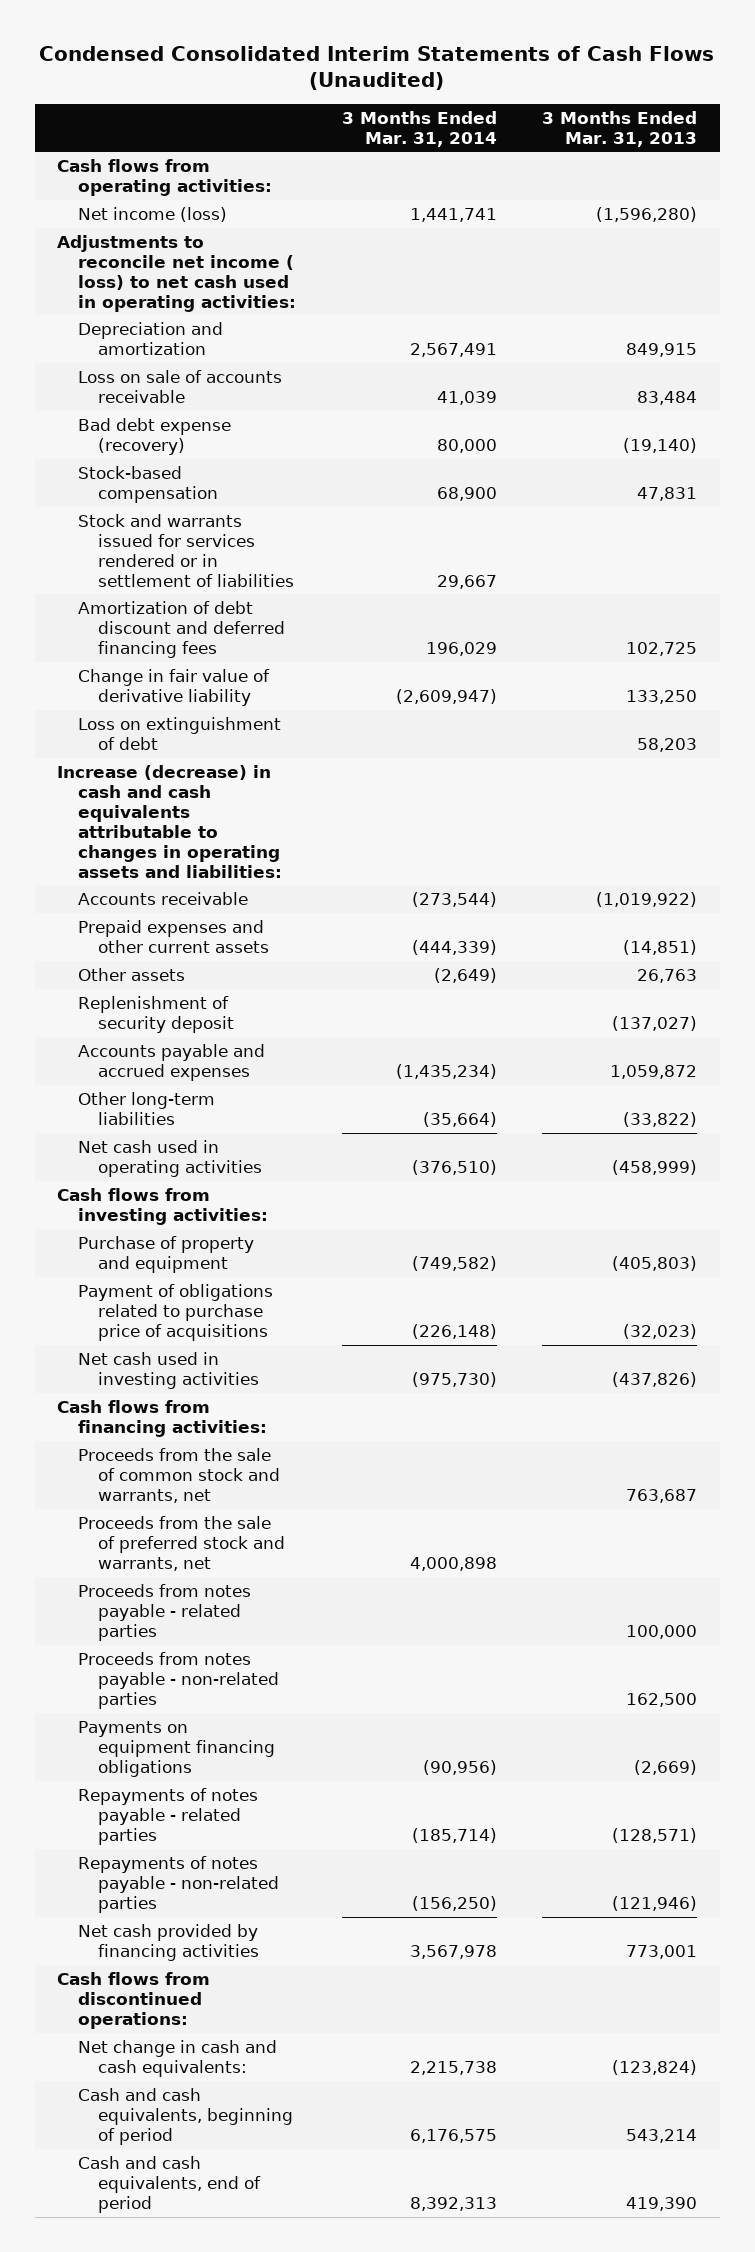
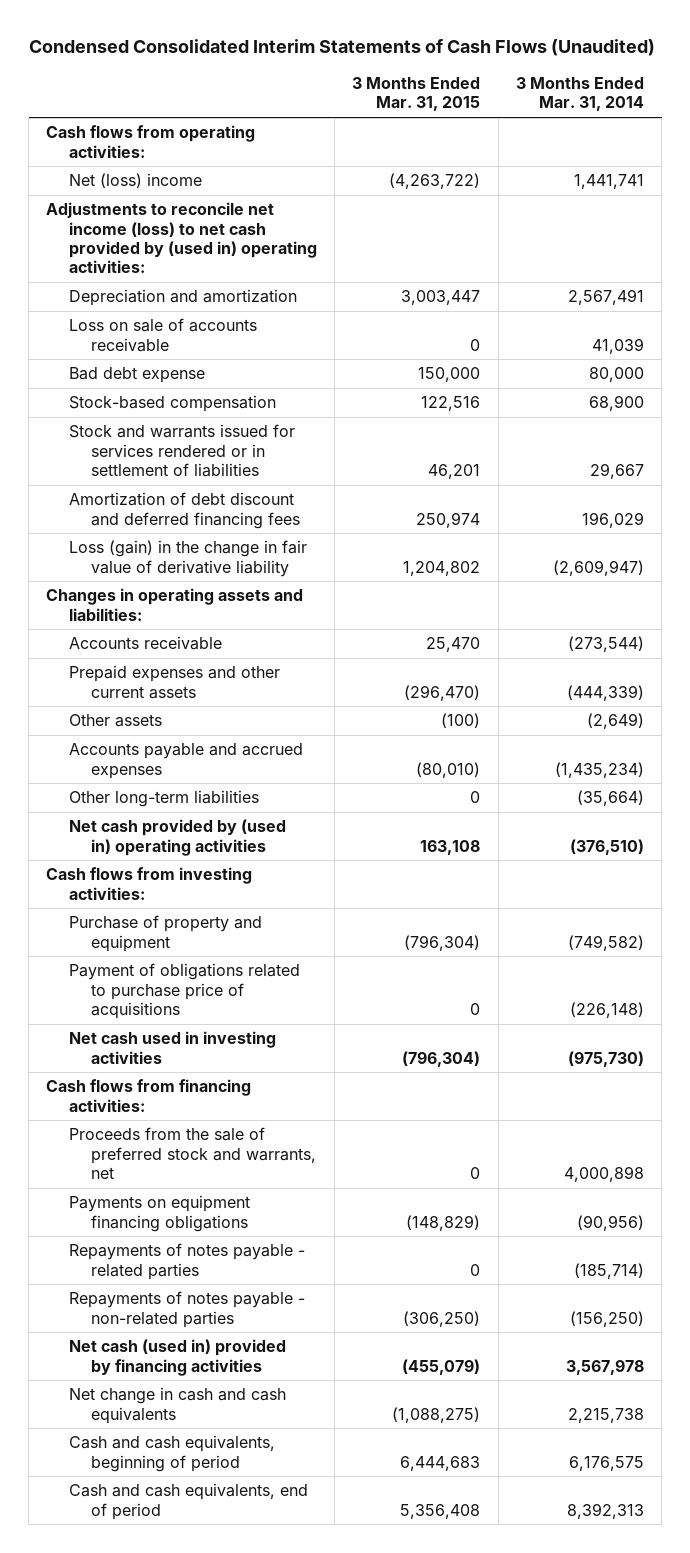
- | 3 Months Ended Mar. 31, 2014 | 3 Months Ended Mar. 31, 2013
+ | 3 Months Ended Mar. 31, 2015 | 3 Months Ended Mar. 31, 2014
- Net income (loss) | 1,441,741 | (1,596,280)
- Adjustments to reconcile net income ( loss) to net cash used in operating activities:
+ Net (loss) income | (4,263,722) | 1,441,741
+ Adjustments to reconcile net income (loss) to net cash provided by (used in) operating activities:
- Bad debt expense (recovery) | 80,000 | (19,140)
+ Bad debt expense | 150,000 | 80,000
- Change in fair value of derivative liability | (2,609,947) | 133,250
- Loss on extinguishment of debt | | 58,203
- Increase (decrease) in cash and cash equivalents attributable to changes in operating assets and liabilities:
+ Loss (gain) in the change in fair value of derivative liability | 1,204,802 | (2,609,947)
+ Changes in operating assets and liabilities:
- Replenishment of security deposit | | (137,027)
- Net cash used in operating activities | (376,510) | (458,999)
+ Net cash provided by (used in) operating activities | 163,108 | (376,510)
- Proceeds from the sale of common stock and warrants, net | | 763,687
- Proceeds from notes payable - related parties | | 100,000
- Proceeds from notes payable - non-related parties | | 162,500
- Net cash provided by financing activities | 3,567,978 | 773,001
- Cash flows from discontinued operations:
- Net change in cash and cash equivalents: | 2,215,738 | (123,824)
+ Net cash (used in) provided by financing activities | (455,079) | 3,567,978
+ Net change in cash and cash equivalents | (1,088,275) | 2,215,738

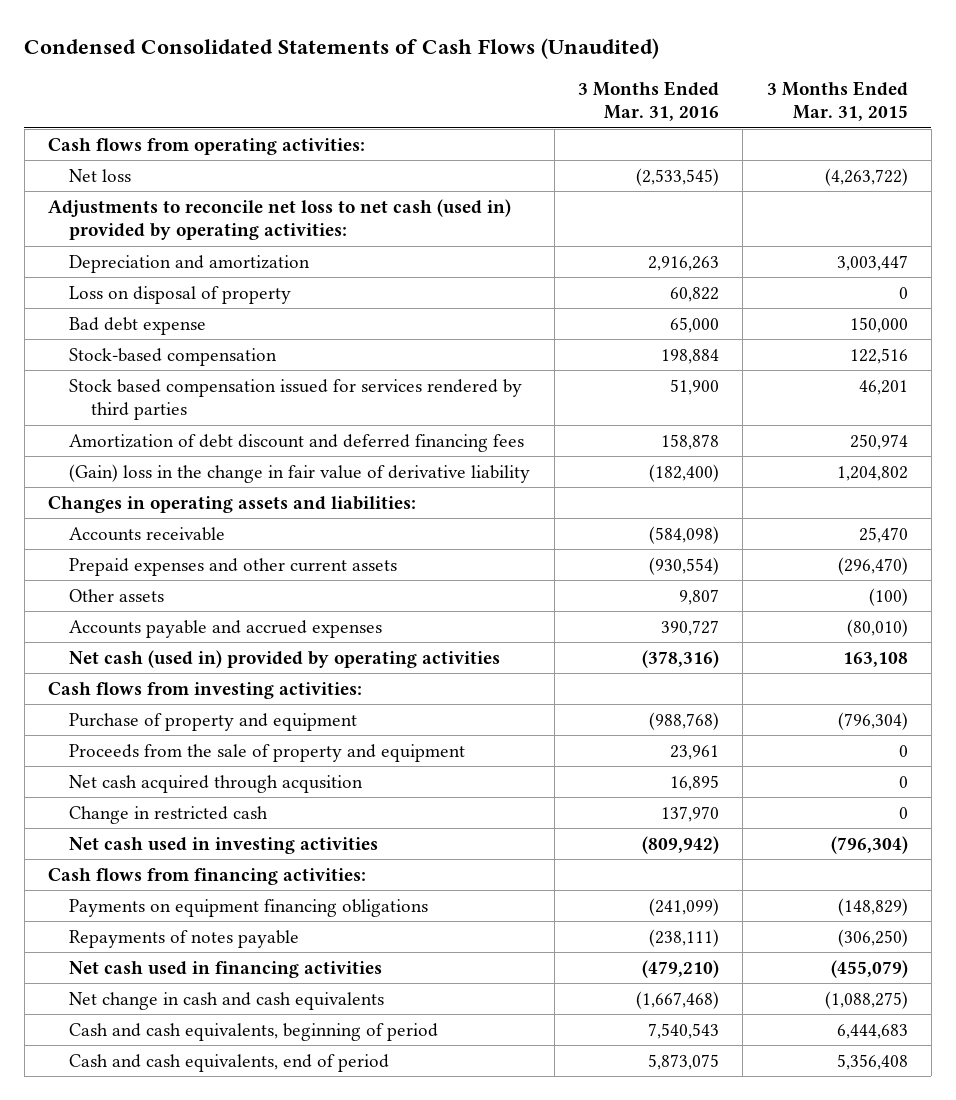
- Condensed Consolidated Interim Statements of Cash Flows (Unaudited)
+ Condensed Consolidated Statements of Cash Flows (Unaudited)
- | 3 Months Ended Mar. 31, 2015 | 3 Months Ended Mar. 31, 2014
+ | 3 Months Ended Mar. 31, 2016 | 3 Months Ended Mar. 31, 2015
- Net (loss) income | (4,263,722) | 1,441,741
- Adjustments to reconcile net income (loss) to net cash provided by (used in) operating activities:
+ Net loss | (2,533,545) | (4,263,722)
+ Adjustments to reconcile net loss to net cash (used in) provided by operating activities:
- Loss on sale of accounts receivable | 0 | 41,039
+ Loss on disposal of property | 60,822 | 0
- Stock and warrants issued for services rendered or in settlement of liabilities | 46,201 | 29,667
+ Stock based compensation issued for services rendered by third parties | 51,900 | 46,201
- Loss (gain) in the change in fair value of derivative liability | 1,204,802 | (2,609,947)
+ (Gain) loss in the change in fair value of derivative liability | (182,400) | 1,204,802
- Other long-term liabilities | 0 | (35,664)
- Net cash provided by (used in) operating activities | 163,108 | (376,510)
+ Net cash (used in) provided by operating activities | (378,316) | 163,108
- Payment of obligations related to purchase price of acquisitions | 0 | (226,148)
+ Proceeds from the sale of property and equipment | 23,961 | 0
+ Net cash acquired through acqusition | 16,895 | 0
+ Change in restricted cash | 137,970 | 0
- Proceeds from the sale of preferred stock and warrants, net | 0 | 4,000,898
- Repayments of notes payable - related parties | 0 | (185,714)
- Repayments of notes payable - non-related parties | (306,250) | (156,250)
- Net cash (used in) provided by financing activities | (455,079) | 3,567,978
+ Repayments of notes payable | (238,111) | (306,250)
+ Net cash used in financing activities | (479,210) | (455,079)

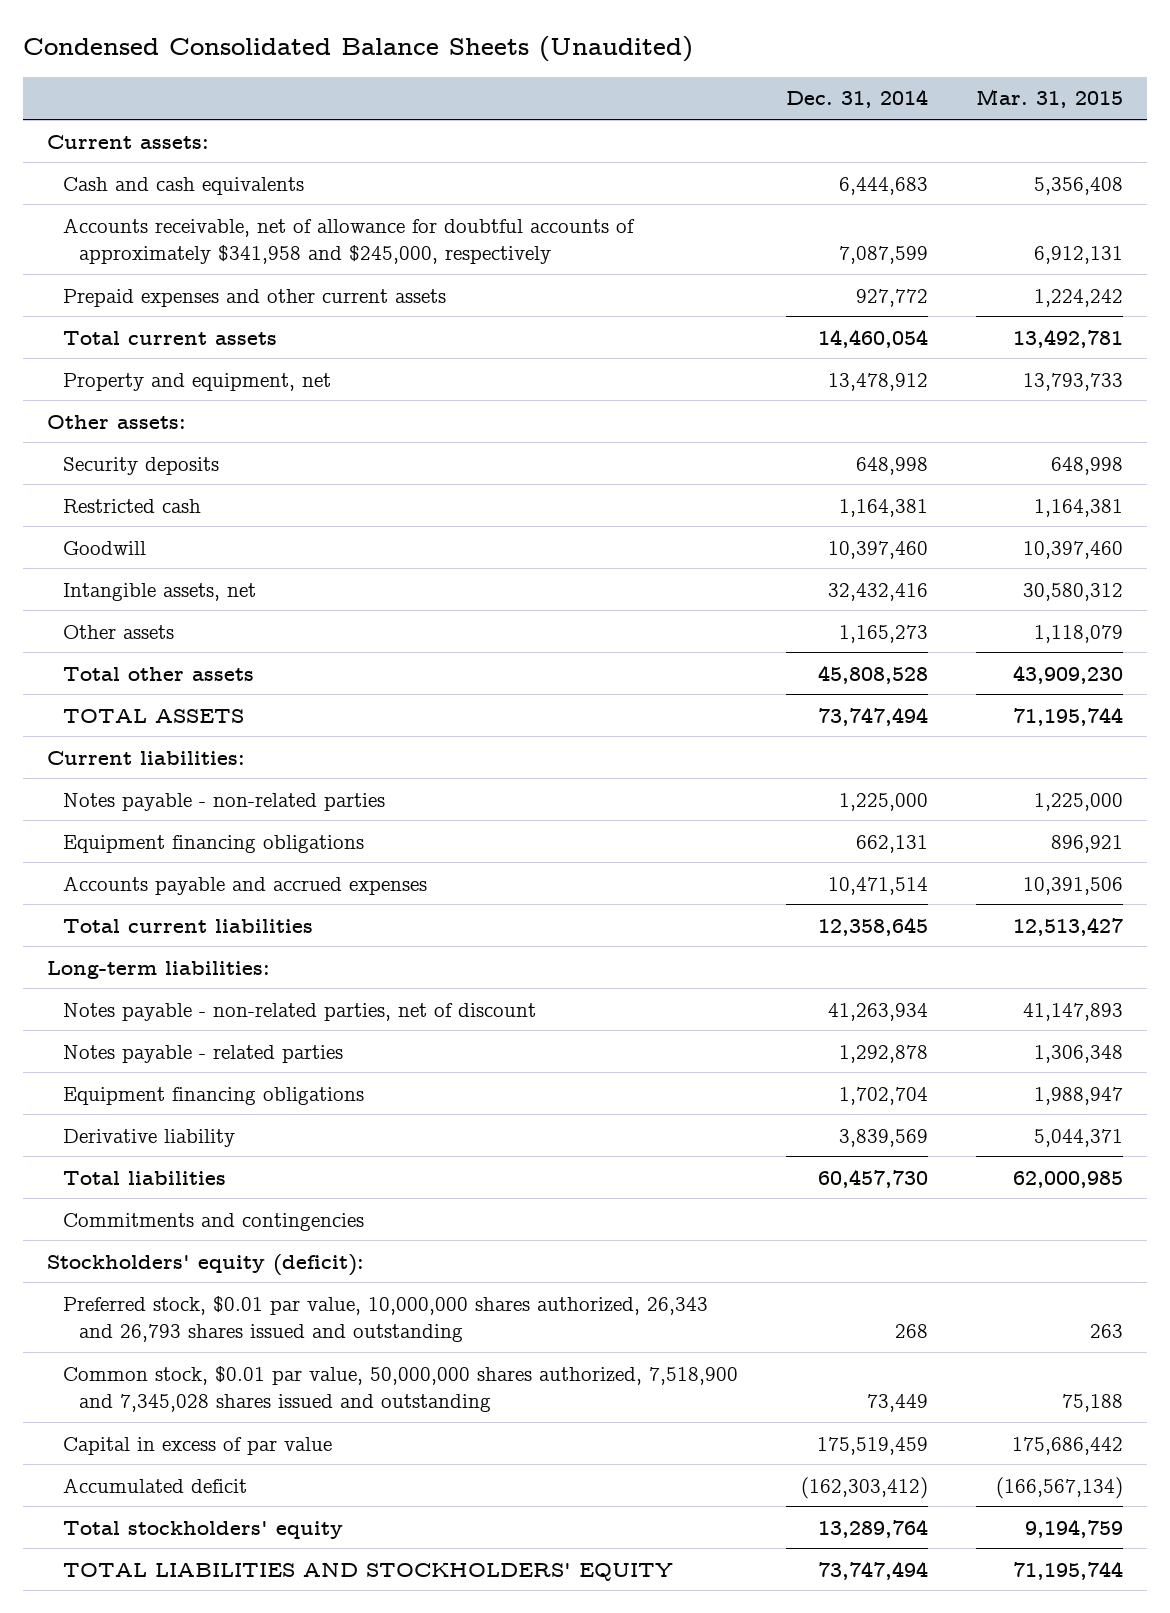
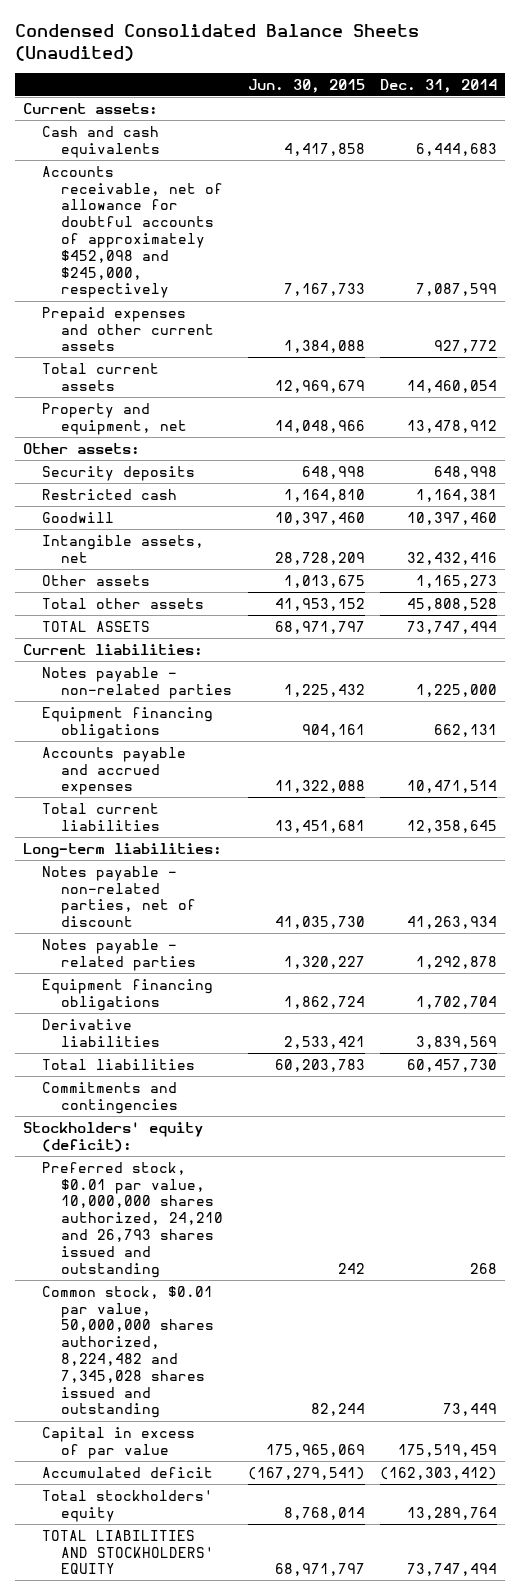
- | Dec. 31, 2014 | Mar. 31, 2015
+ | Jun. 30, 2015 | Dec. 31, 2014
- Accounts receivable, net of allowance for doubtful accounts of approximately $341,958 and $245,000, respectively | 7,087,599 | 6,912,131
+ Accounts receivable, net of allowance for doubtful accounts of approximately $452,098 and $245,000, respectively | 7,167,733 | 7,087,599
- Derivative liability | 3,839,569 | 5,044,371
+ Derivative liabilities | 2,533,421 | 3,839,569
- Preferred stock, $0.01 par value, 10,000,000 shares authorized, 26,343 and 26,793 shares issued and outstanding | 268 | 263
- Common stock, $0.01 par value, 50,000,000 shares authorized, 7,518,900 and 7,345,028 shares issued and outstanding | 73,449 | 75,188
+ Preferred stock, $0.01 par value, 10,000,000 shares authorized, 24,210 and 26,793 shares issued and outstanding | 242 | 268
+ Common stock, $0.01 par value, 50,000,000 shares authorized, 8,224,482 and 7,345,028 shares issued and outstanding | 82,244 | 73,449

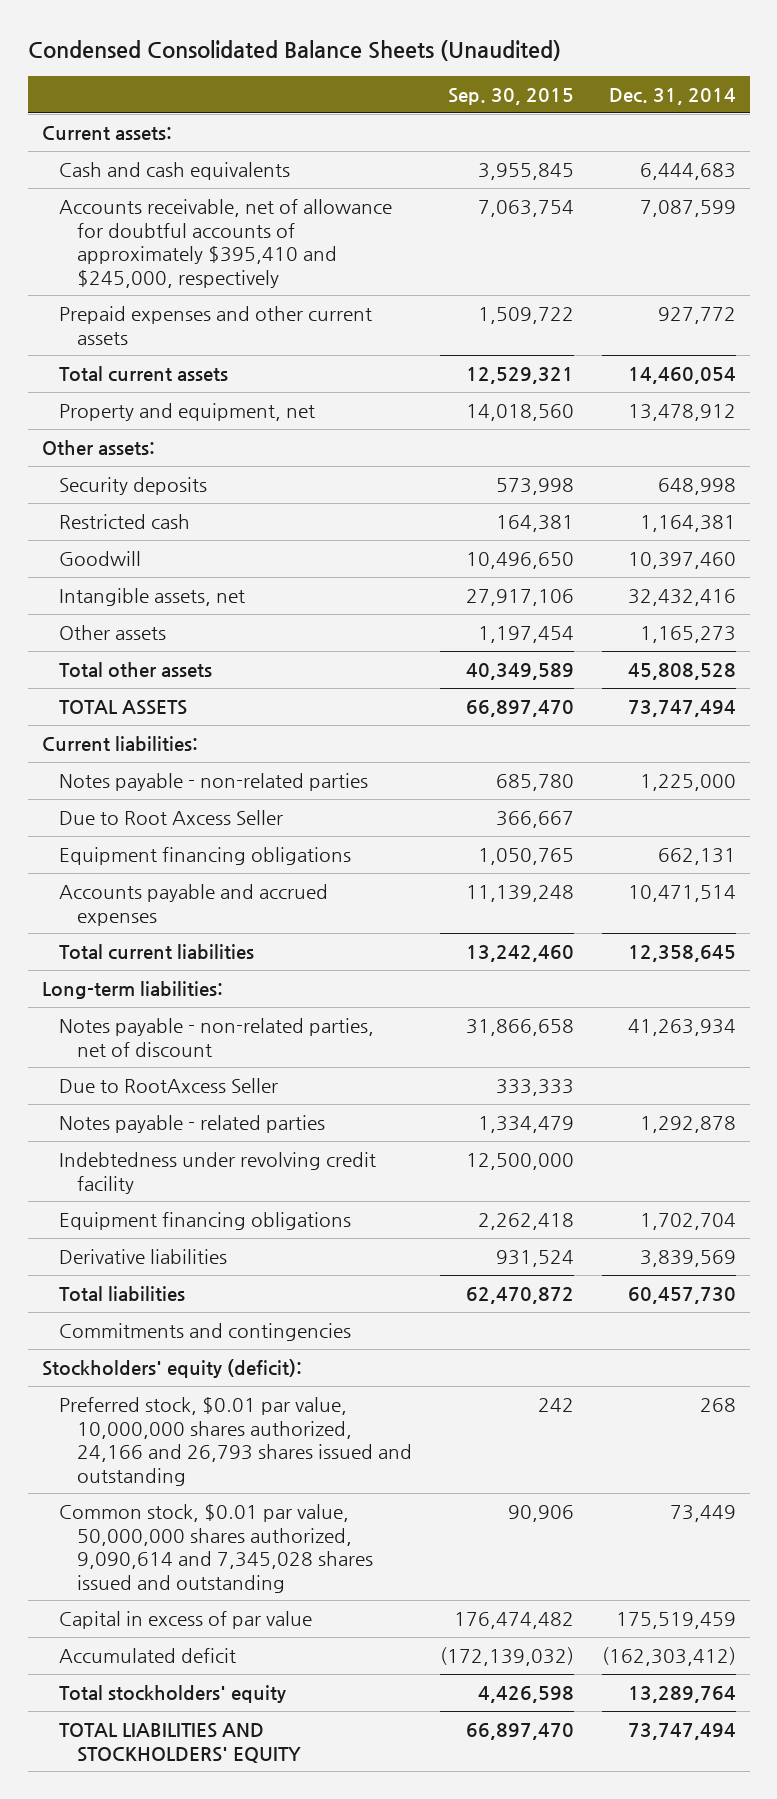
- | Jun. 30, 2015 | Dec. 31, 2014
+ | Sep. 30, 2015 | Dec. 31, 2014
- Accounts receivable, net of allowance for doubtful accounts of approximately $452,098 and $245,000, respectively | 7,167,733 | 7,087,599
+ Accounts receivable, net of allowance for doubtful accounts of approximately $395,410 and $245,000, respectively | 7,063,754 | 7,087,599
+ Due to Root Axcess Seller | 366,667 |
+ Due to RootAxcess Seller | 333,333 |
+ Indebtedness under revolving credit facility | 12,500,000 |
- Preferred stock, $0.01 par value, 10,000,000 shares authorized, 24,210 and 26,793 shares issued and outstanding | 242 | 268
- Common stock, $0.01 par value, 50,000,000 shares authorized, 8,224,482 and 7,345,028 shares issued and outstanding | 82,244 | 73,449
+ Preferred stock, $0.01 par value, 10,000,000 shares authorized, 24,166 and 26,793 shares issued and outstanding | 242 | 268
+ Common stock, $0.01 par value, 50,000,000 shares authorized, 9,090,614 and 7,345,028 shares issued and outstanding | 90,906 | 73,449

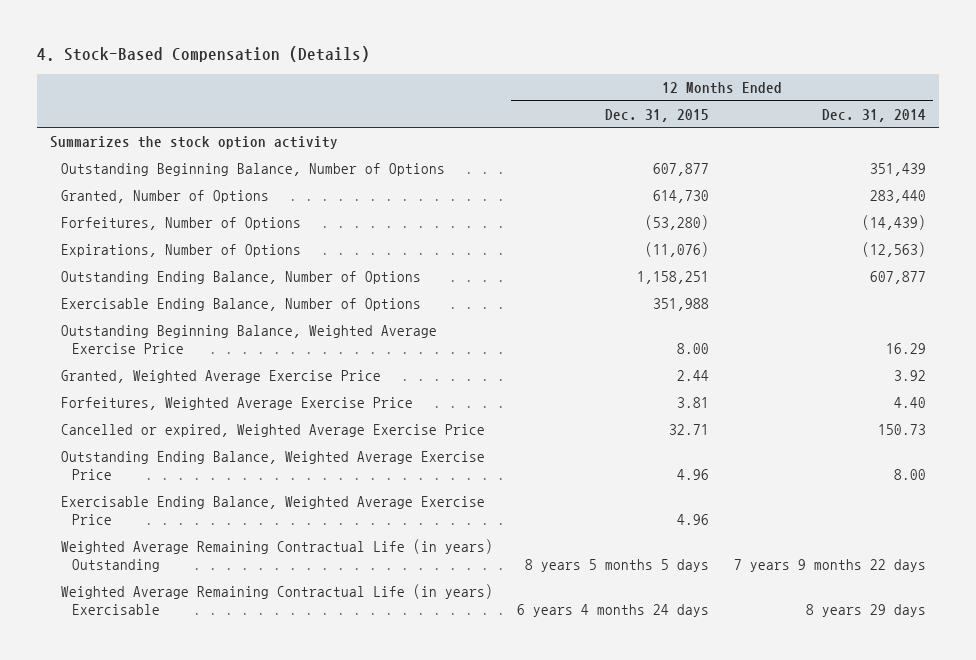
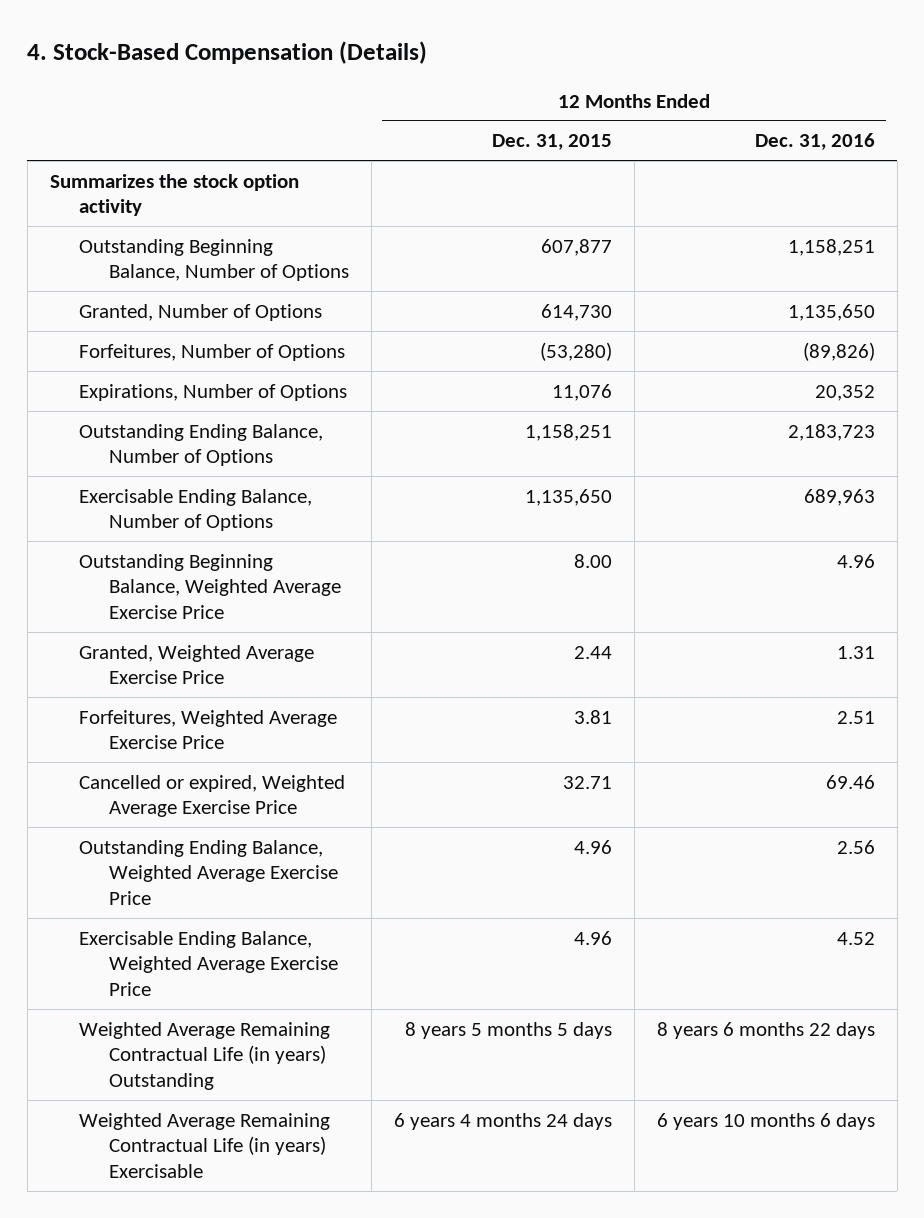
- | 12 Months Ended Dec. 31, 2015 | 12 Months Ended Dec. 31, 2014
+ | 12 Months Ended Dec. 31, 2015 | 12 Months Ended Dec. 31, 2016
- Expirations, Number of Options | (11,076) | (12,563)
+ Expirations, Number of Options | 11,076 | 20,352
- Exercisable Ending Balance, Number of Options | 351,988 |
+ Exercisable Ending Balance, Number of Options | 1,135,650 | 689,963

